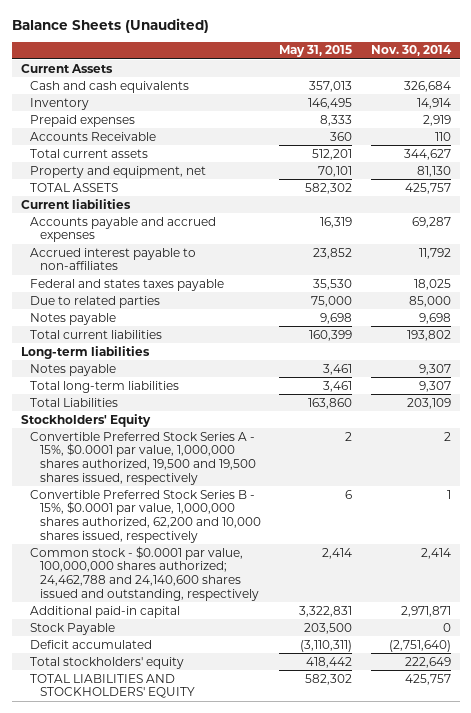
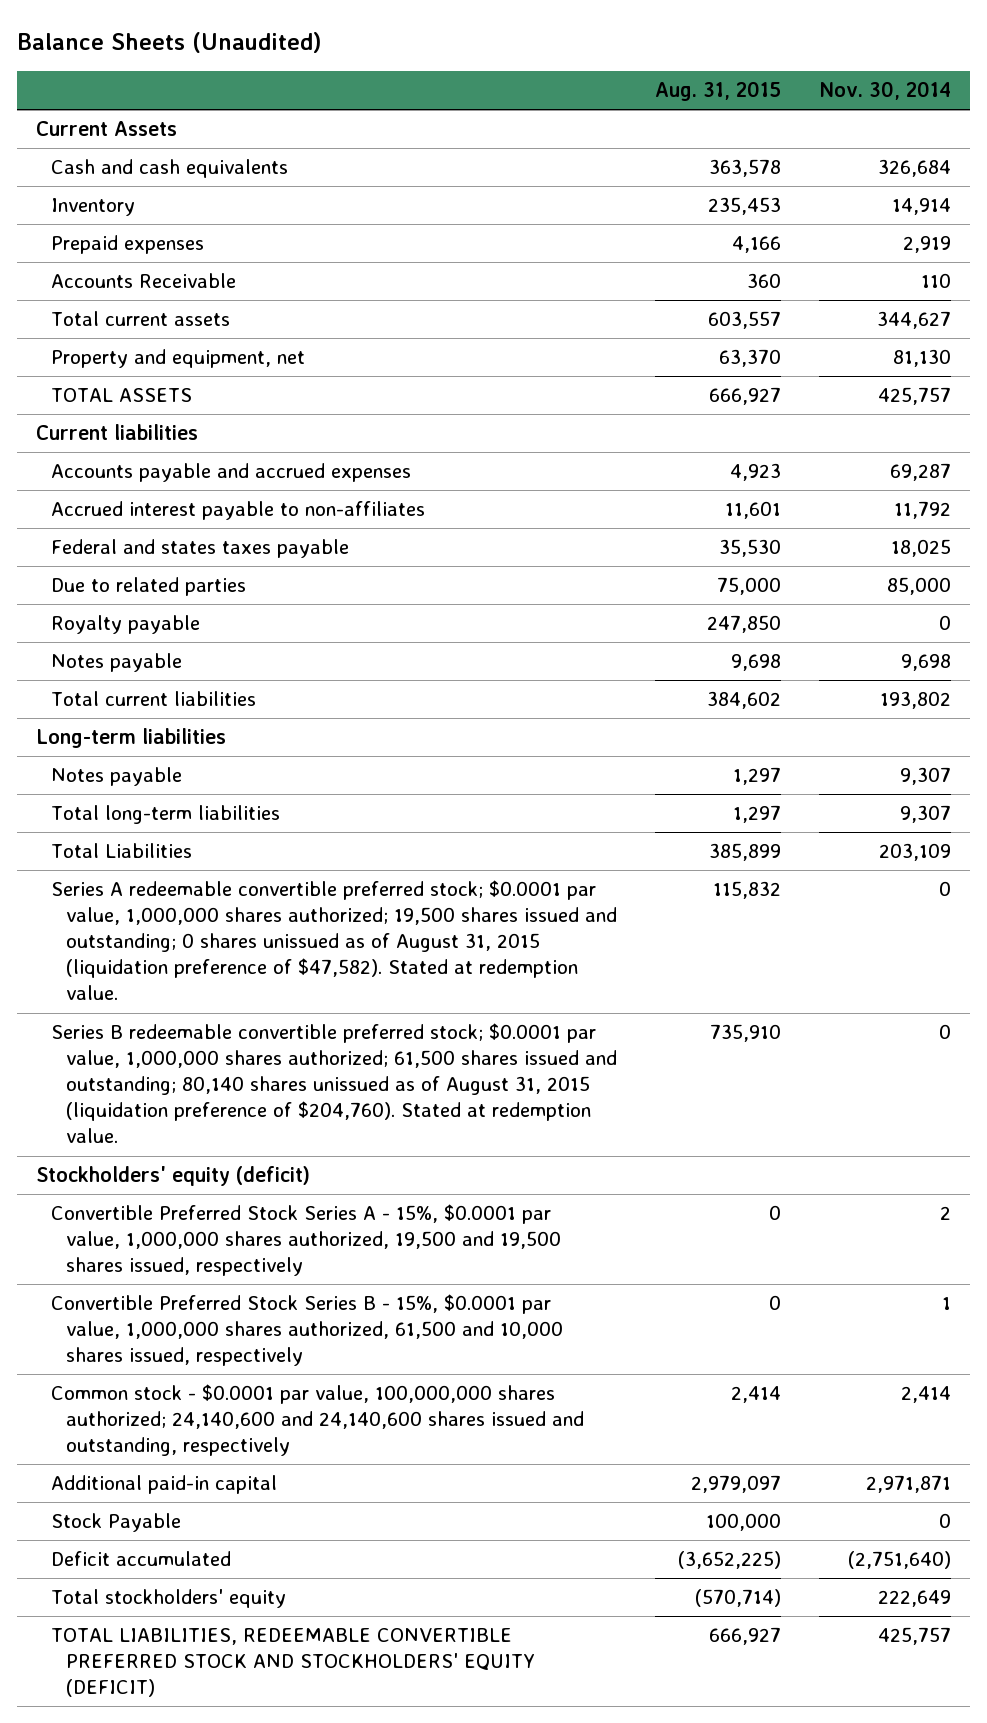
- | May 31, 2015 | Nov. 30, 2014
+ | Aug. 31, 2015 | Nov. 30, 2014
+ Royalty payable | 247,850 | 0
- Stockholders' Equity
+ Series A redeemable convertible preferred stock; $0.0001 par value, 1,000,000 shares authorized; 19,500 shares issued and outstanding; 0 shares unissued as of August 31, 2015 (liquidation preference of $47,582). Stated at redemption value. | 115,832 | 0
+ Series B redeemable convertible preferred stock; $0.0001 par value, 1,000,000 shares authorized; 61,500 shares issued and outstanding; 80,140 shares unissued as of August 31, 2015 (liquidation preference of $204,760). Stated at redemption value. | 735,910 | 0
+ Stockholders' equity (deficit)
- Convertible Preferred Stock Series B - 15%, $0.0001 par value, 1,000,000 shares authorized, 62,200 and 10,000 shares issued, respectively | 6 | 1
- Common stock - $0.0001 par value, 100,000,000 shares authorized; 24,462,788 and 24,140,600 shares issued and outstanding, respectively | 2,414 | 2,414
+ Convertible Preferred Stock Series B - 15%, $0.0001 par value, 1,000,000 shares authorized, 61,500 and 10,000 shares issued, respectively | 0 | 1
+ Common stock - $0.0001 par value, 100,000,000 shares authorized; 24,140,600 and 24,140,600 shares issued and outstanding, respectively | 2,414 | 2,414
- TOTAL LIABILITIES AND STOCKHOLDERS' EQUITY | 582,302 | 425,757
+ TOTAL LIABILITIES, REDEEMABLE CONVERTIBLE PREFERRED STOCK AND STOCKHOLDERS' EQUITY (DEFICIT) | 666,927 | 425,757

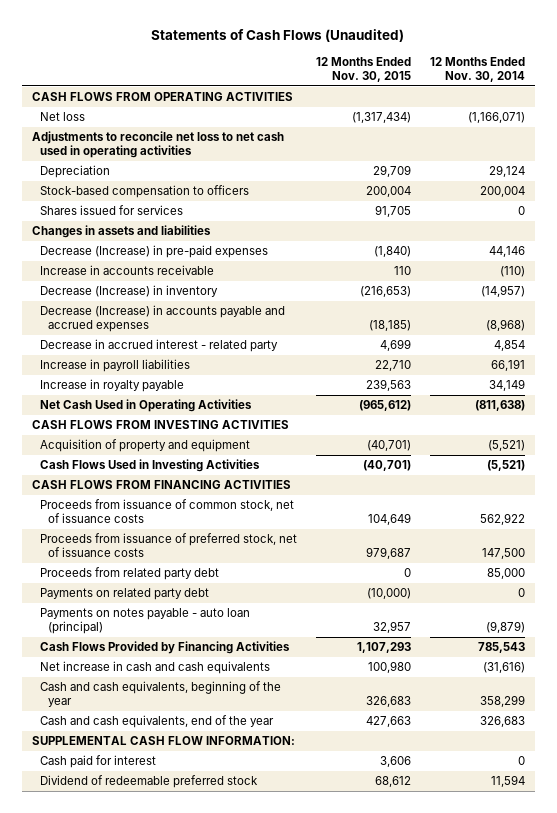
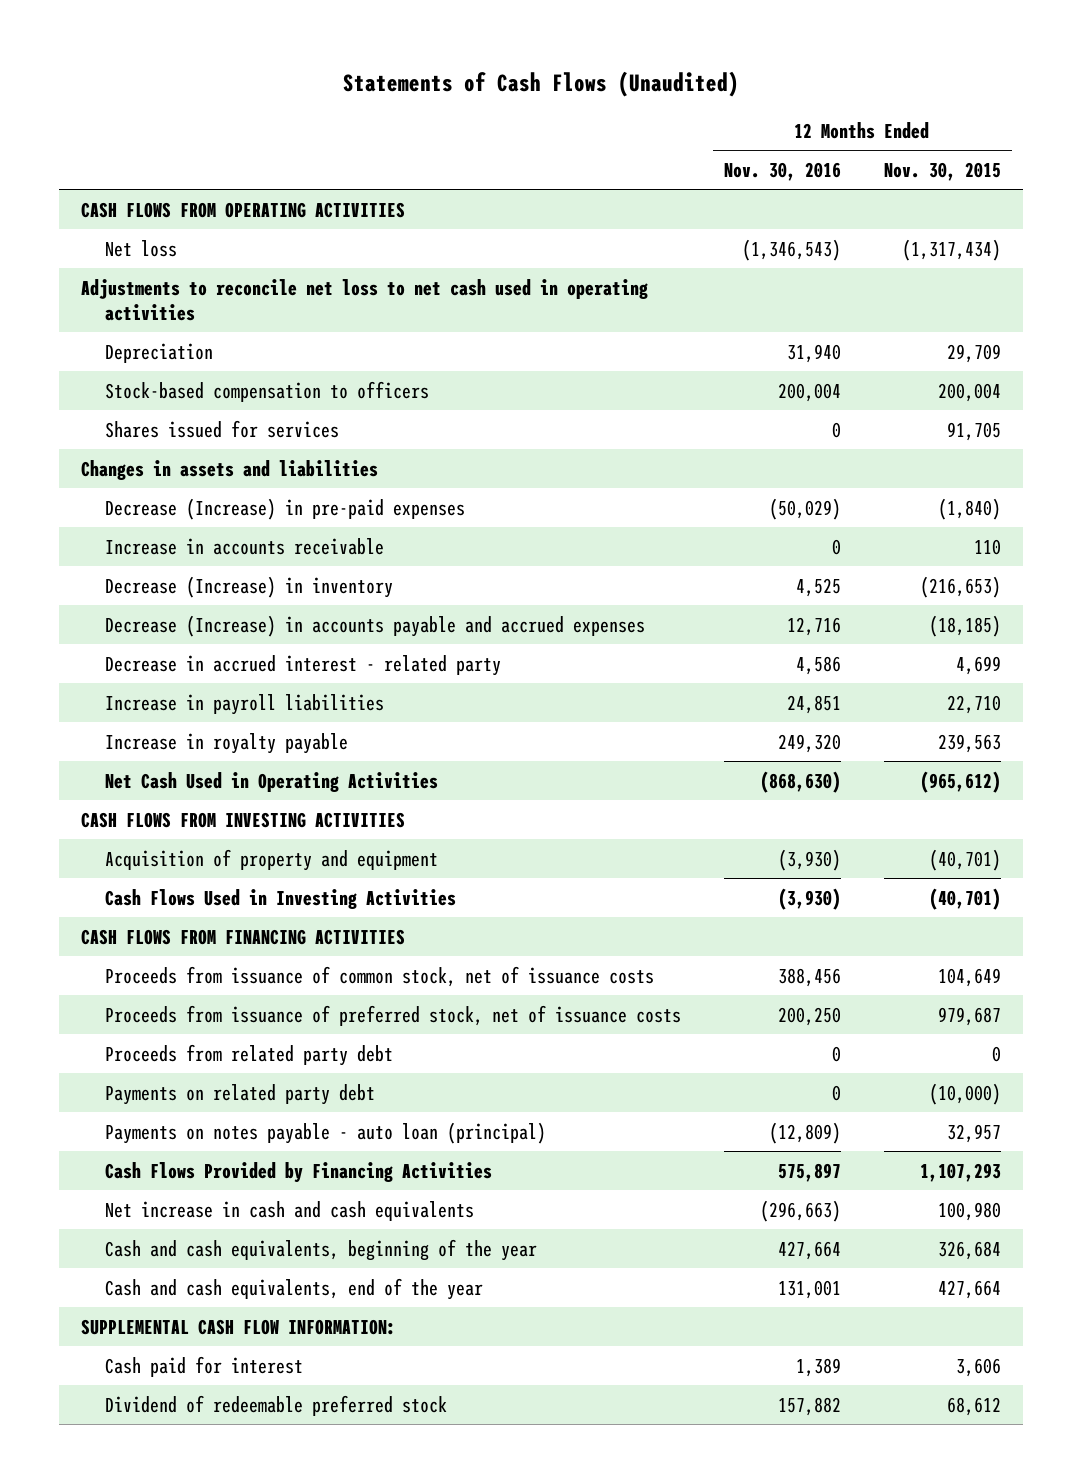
- | 12 Months Ended Nov. 30, 2015 | 12 Months Ended Nov. 30, 2014
+ | 12 Months Ended Nov. 30, 2016 | 12 Months Ended Nov. 30, 2015
- Cash and cash equivalents, beginning of the year | 326,683 | 358,299
- Cash and cash equivalents, end of the year | 427,663 | 326,683
+ Cash and cash equivalents, beginning of the year | 427,664 | 326,684
+ Cash and cash equivalents, end of the year | 131,001 | 427,664

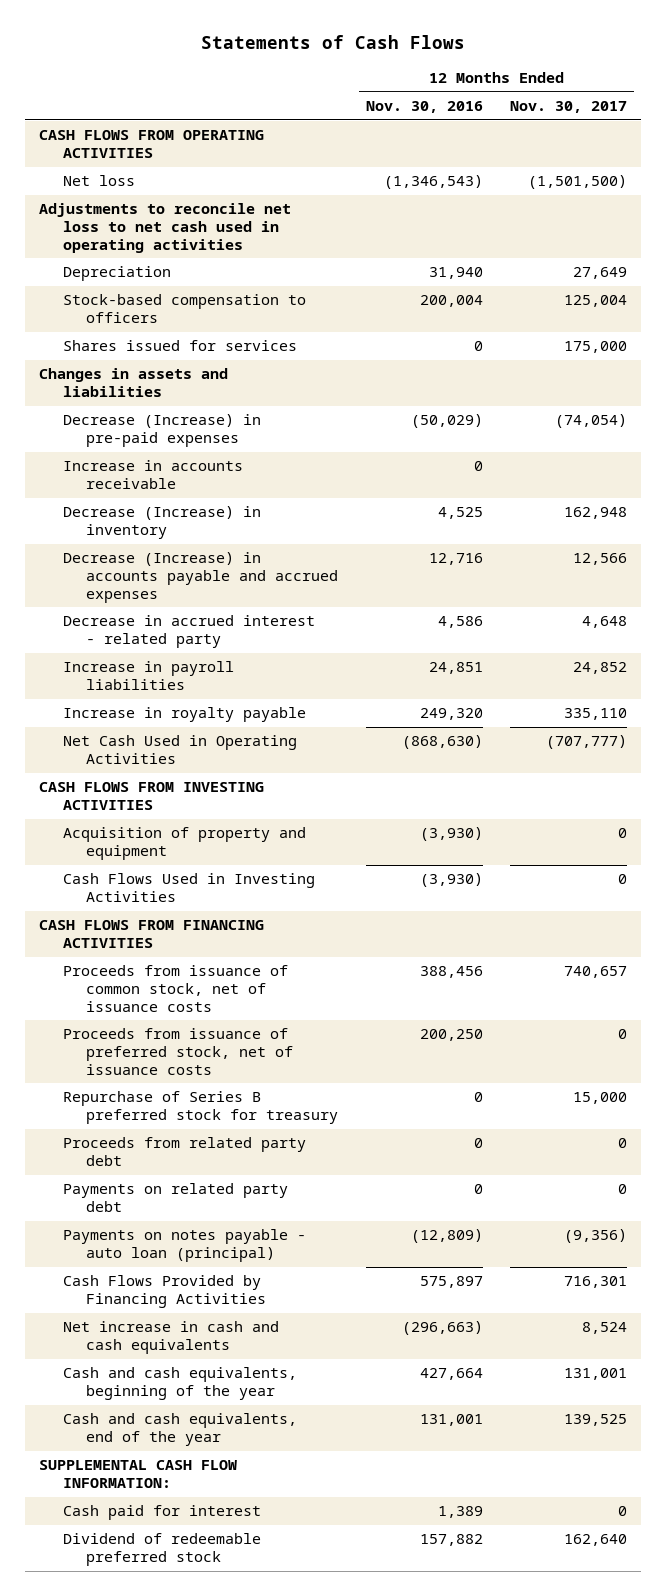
- Statements of Cash Flows (Unaudited)
+ Statements of Cash Flows
- | 12 Months Ended Nov. 30, 2016 | 12 Months Ended Nov. 30, 2015
+ | 12 Months Ended Nov. 30, 2016 | 12 Months Ended Nov. 30, 2017
+ Repurchase of Series B preferred stock for treasury | 0 | 15,000

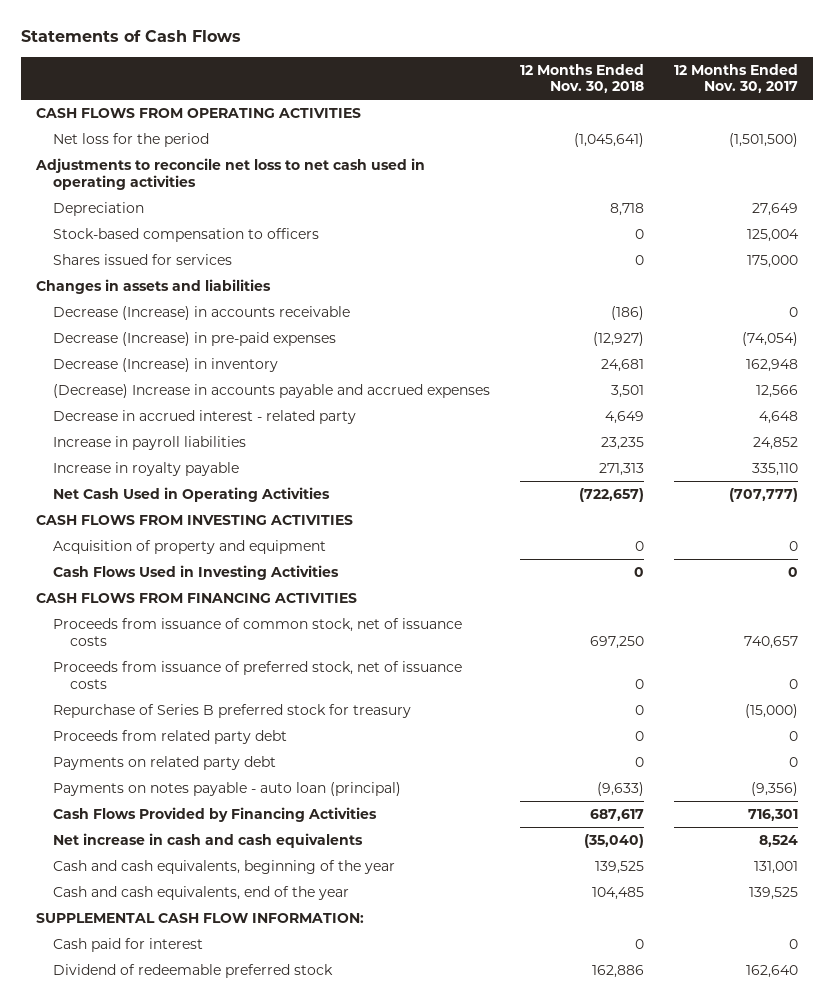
- | 12 Months Ended Nov. 30, 2016 | 12 Months Ended Nov. 30, 2017
+ | 12 Months Ended Nov. 30, 2018 | 12 Months Ended Nov. 30, 2017
- Net loss | (1,346,543) | (1,501,500)
+ Net loss for the period | (1,045,641) | (1,501,500)
+ Decrease (Increase) in accounts receivable | (186) | 0
- Increase in accounts receivable | 0 |
- Decrease (Increase) in accounts payable and accrued expenses | 12,716 | 12,566
+ (Decrease) Increase in accounts payable and accrued expenses | 3,501 | 12,566
- Repurchase of Series B preferred stock for treasury | 0 | 15,000
+ Repurchase of Series B preferred stock for treasury | 0 | (15,000)

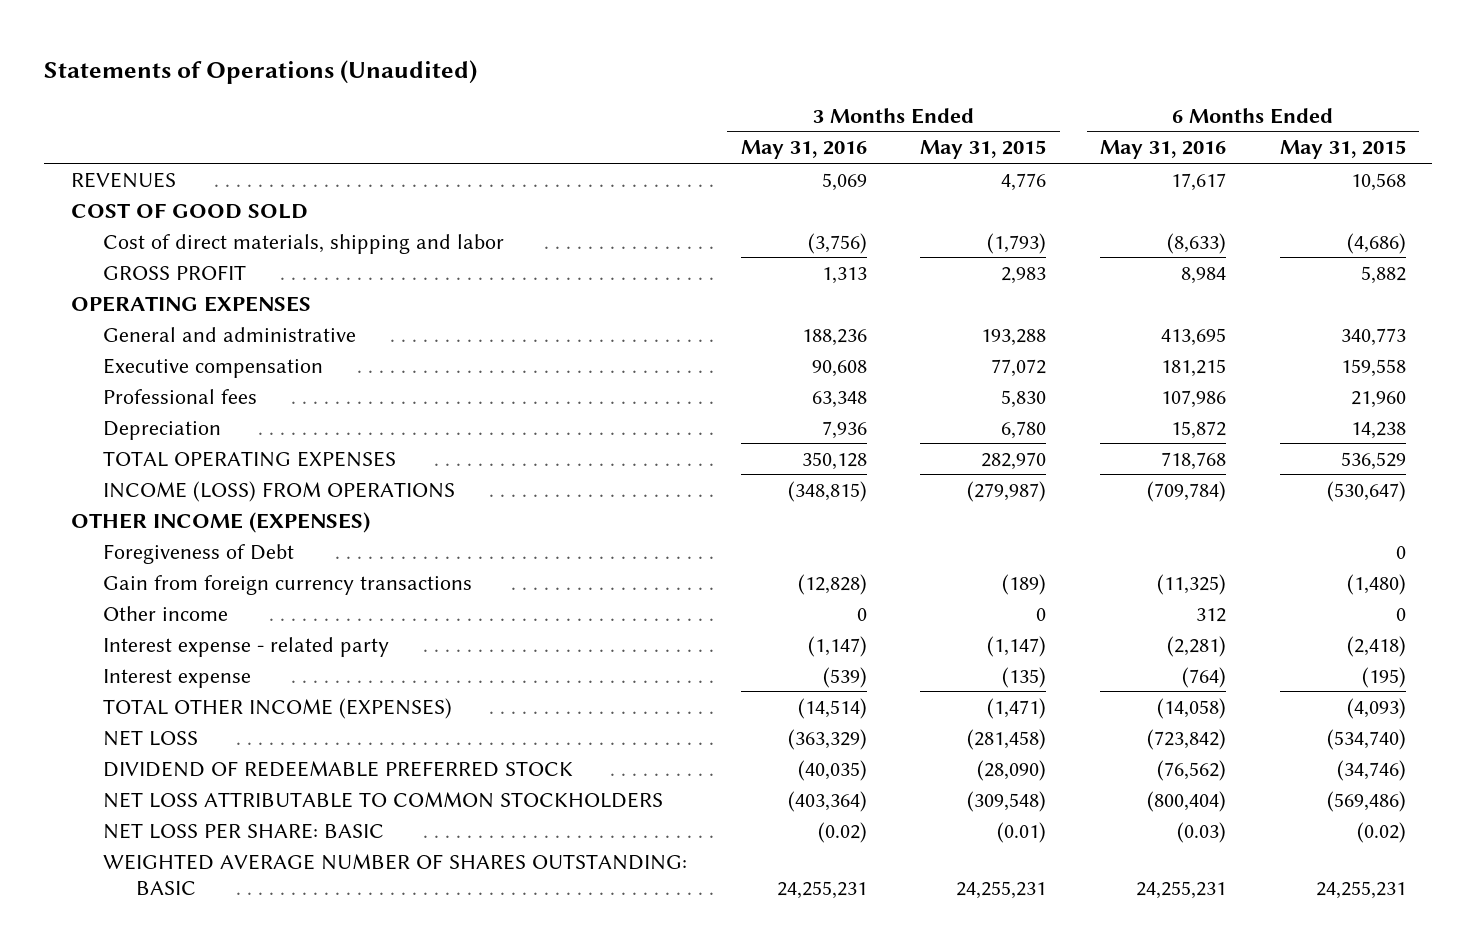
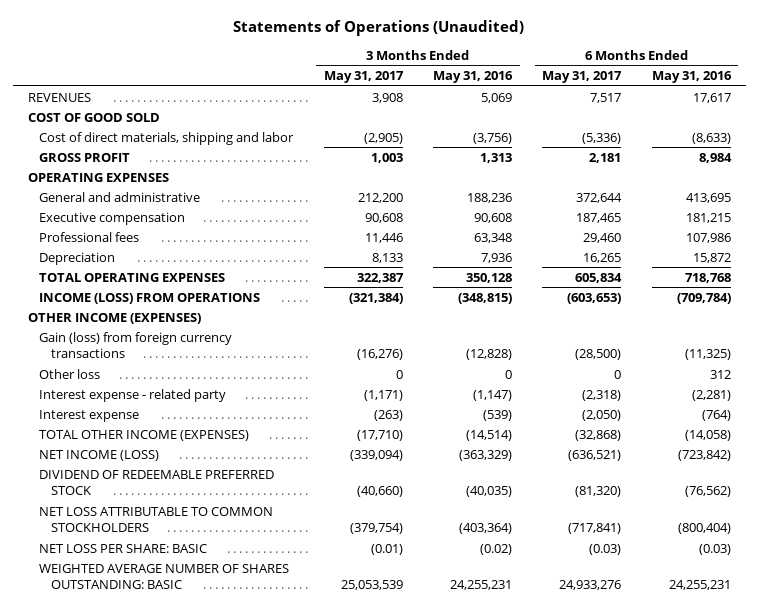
- | 3 Months Ended May 31, 2016 | 3 Months Ended May 31, 2015 | 6 Months Ended May 31, 2016 | 6 Months Ended May 31, 2015
+ | 3 Months Ended May 31, 2017 | 3 Months Ended May 31, 2016 | 6 Months Ended May 31, 2017 | 6 Months Ended May 31, 2016
- Foregiveness of Debt | | | | 0
- Gain from foreign currency transactions | (12,828) | (189) | (11,325) | (1,480)
- Other income | 0 | 0 | 312 | 0
+ Gain (loss) from foreign currency transactions | (16,276) | (12,828) | (28,500) | (11,325)
+ Other loss | 0 | 0 | 0 | 312
- NET LOSS | (363,329) | (281,458) | (723,842) | (534,740)
+ NET INCOME (LOSS) | (339,094) | (363,329) | (636,521) | (723,842)

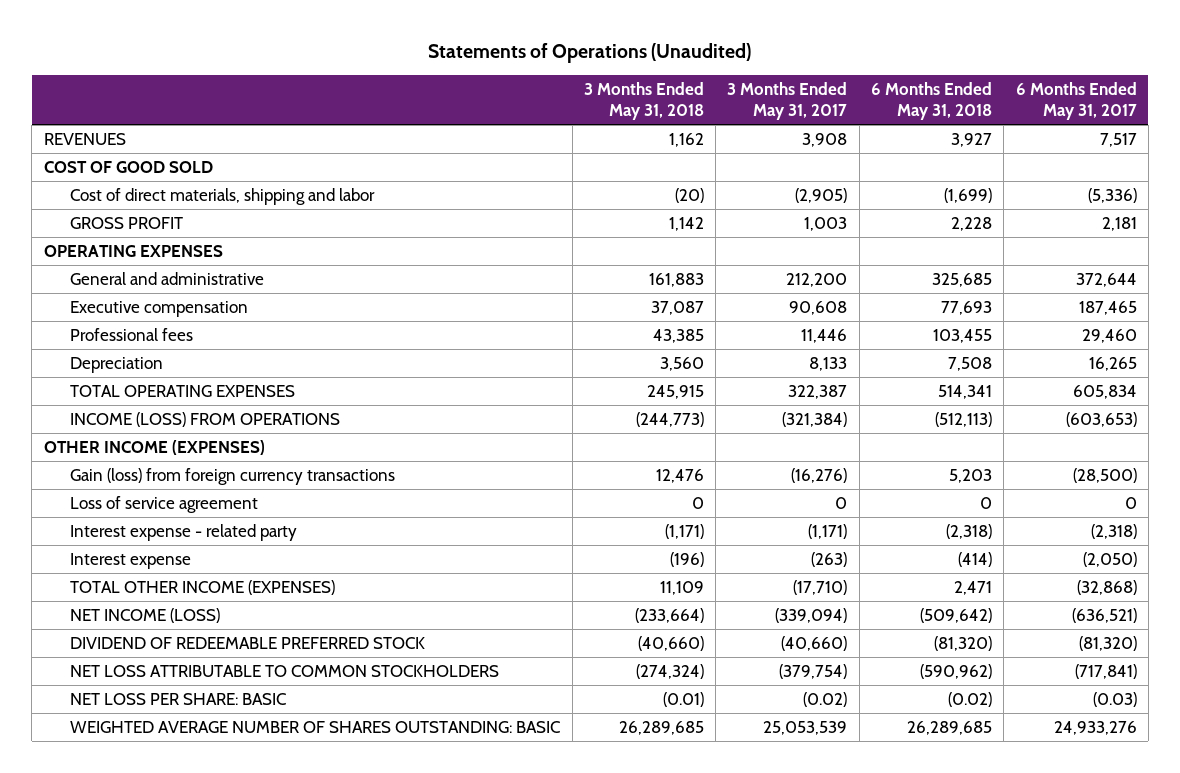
- | 3 Months Ended May 31, 2017 | 3 Months Ended May 31, 2016 | 6 Months Ended May 31, 2017 | 6 Months Ended May 31, 2016
+ | 3 Months Ended May 31, 2018 | 3 Months Ended May 31, 2017 | 6 Months Ended May 31, 2018 | 6 Months Ended May 31, 2017
- Other loss | 0 | 0 | 0 | 312
+ Loss of service agreement | 0 | 0 | 0 | 0
- NET LOSS PER SHARE: BASIC | (0.01) | (0.02) | (0.03) | (0.03)
+ NET LOSS PER SHARE: BASIC | (0.01) | (0.02) | (0.02) | (0.03)

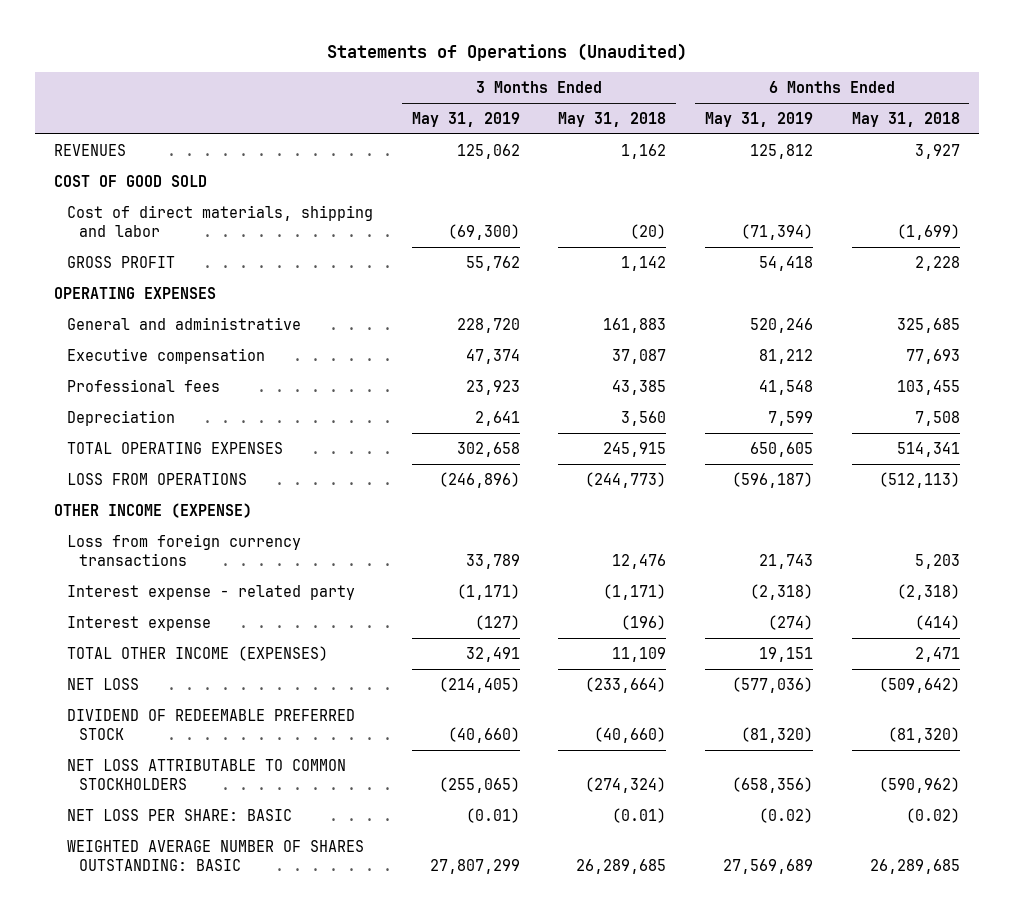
- | 3 Months Ended May 31, 2018 | 3 Months Ended May 31, 2017 | 6 Months Ended May 31, 2018 | 6 Months Ended May 31, 2017
+ | 3 Months Ended May 31, 2019 | 3 Months Ended May 31, 2018 | 6 Months Ended May 31, 2019 | 6 Months Ended May 31, 2018
- INCOME (LOSS) FROM OPERATIONS | (244,773) | (321,384) | (512,113) | (603,653)
- OTHER INCOME (EXPENSES)
- Gain (loss) from foreign currency transactions | 12,476 | (16,276) | 5,203 | (28,500)
- Loss of service agreement | 0 | 0 | 0 | 0
+ LOSS FROM OPERATIONS | (246,896) | (244,773) | (596,187) | (512,113)
+ OTHER INCOME (EXPENSE)
+ Loss from foreign currency transactions | 33,789 | 12,476 | 21,743 | 5,203
- NET INCOME (LOSS) | (233,664) | (339,094) | (509,642) | (636,521)
+ NET LOSS | (214,405) | (233,664) | (577,036) | (509,642)

